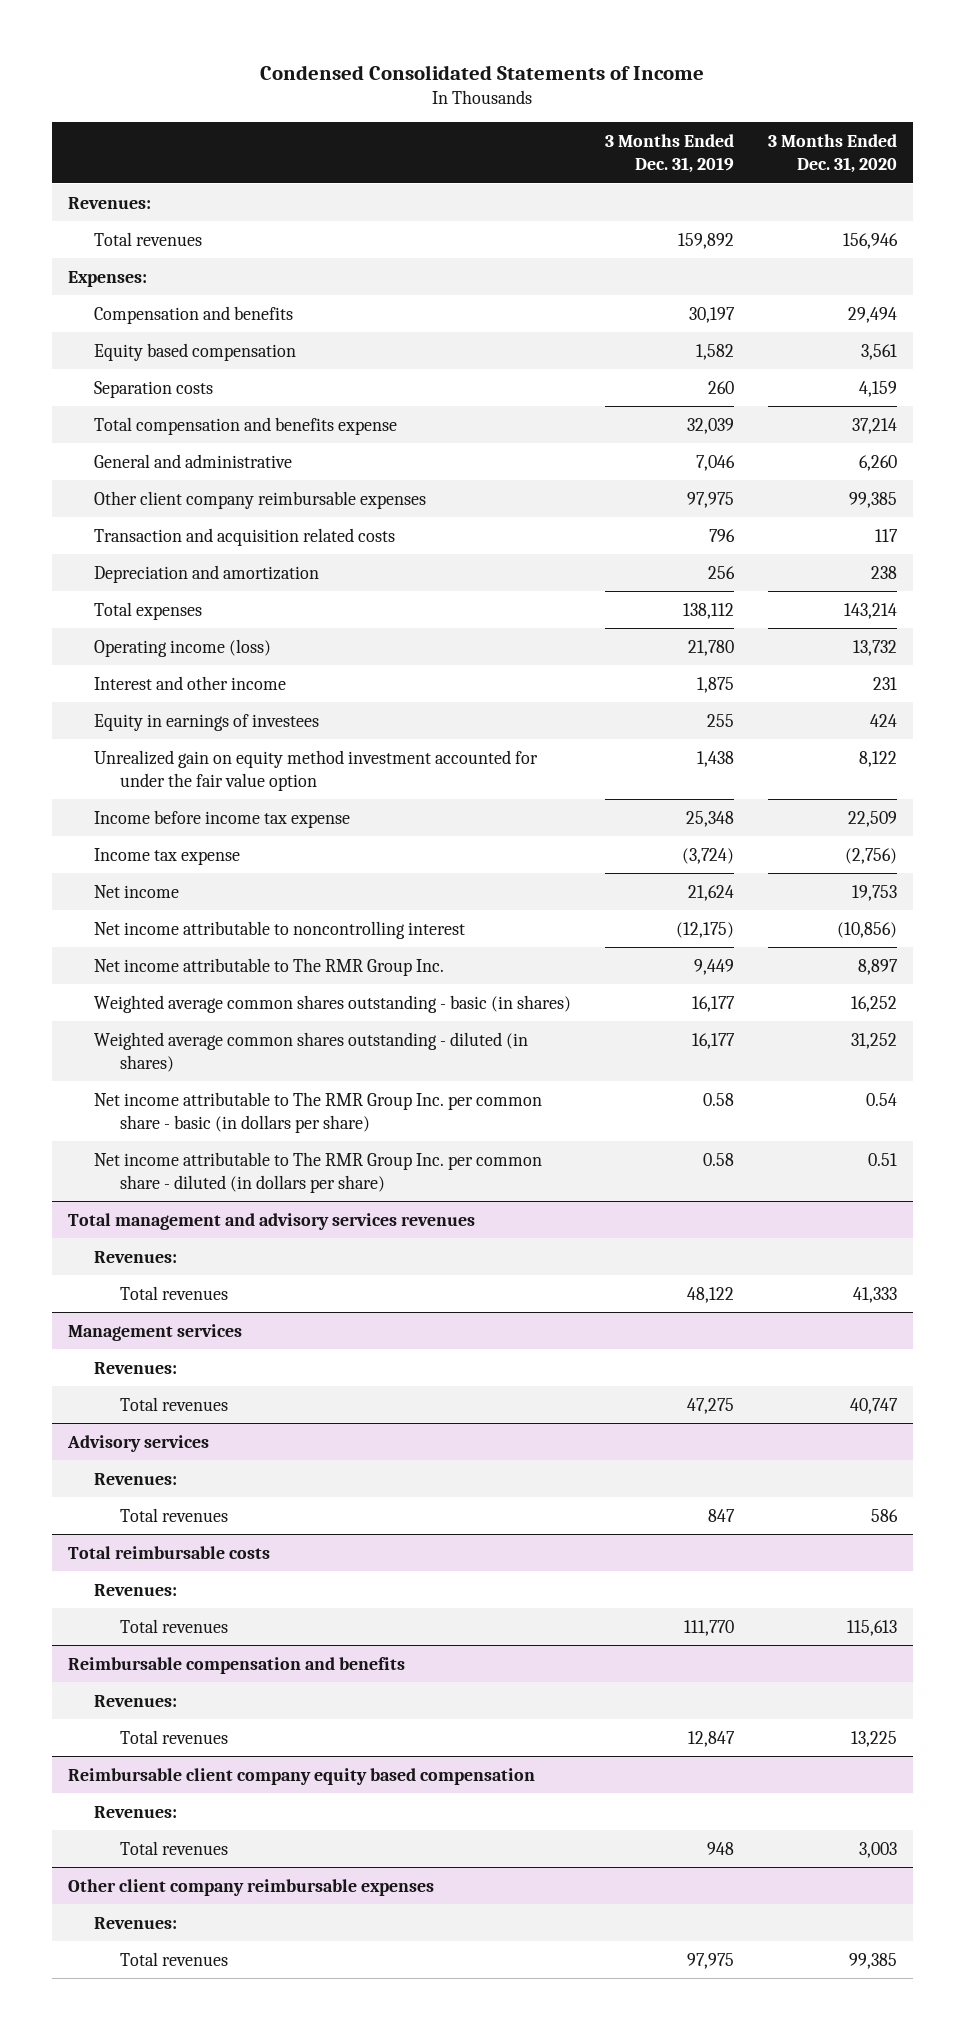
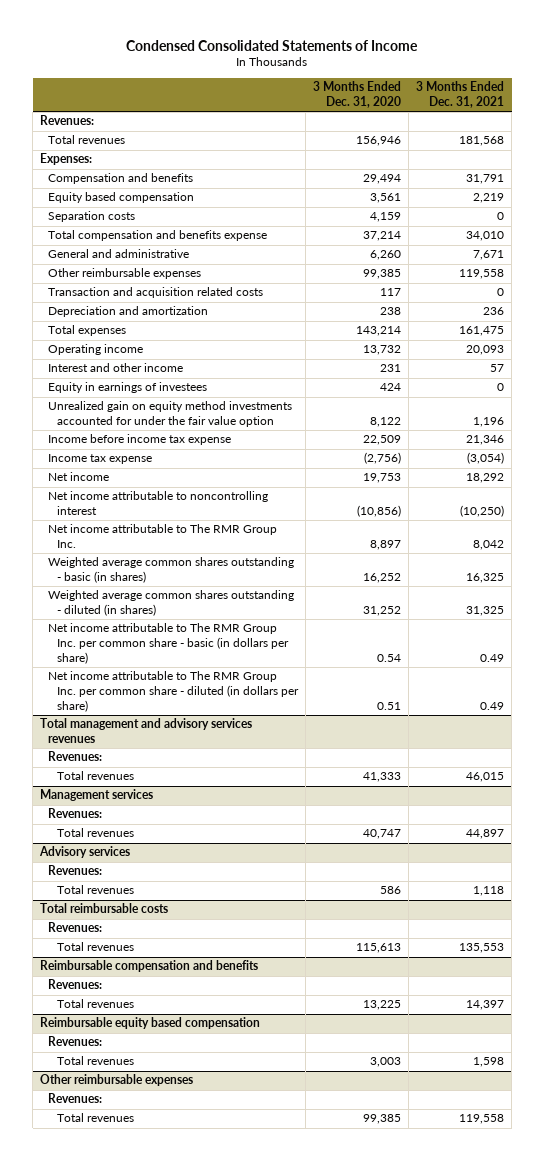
- | 3 Months Ended Dec. 31, 2019 | 3 Months Ended Dec. 31, 2020
+ | 3 Months Ended Dec. 31, 2020 | 3 Months Ended Dec. 31, 2021
- Other client company reimbursable expenses | 97,975 | 99,385
+ Other reimbursable expenses | 99,385 | 119,558
- Operating income (loss) | 21,780 | 13,732
+ Operating income | 13,732 | 20,093
- Unrealized gain on equity method investment accounted for under the fair value option | 1,438 | 8,122
+ Unrealized gain on equity method investments accounted for under the fair value option | 8,122 | 1,196
- Reimbursable client company equity based compensation
+ Reimbursable equity based compensation
- Other client company reimbursable expenses
+ Other reimbursable expenses

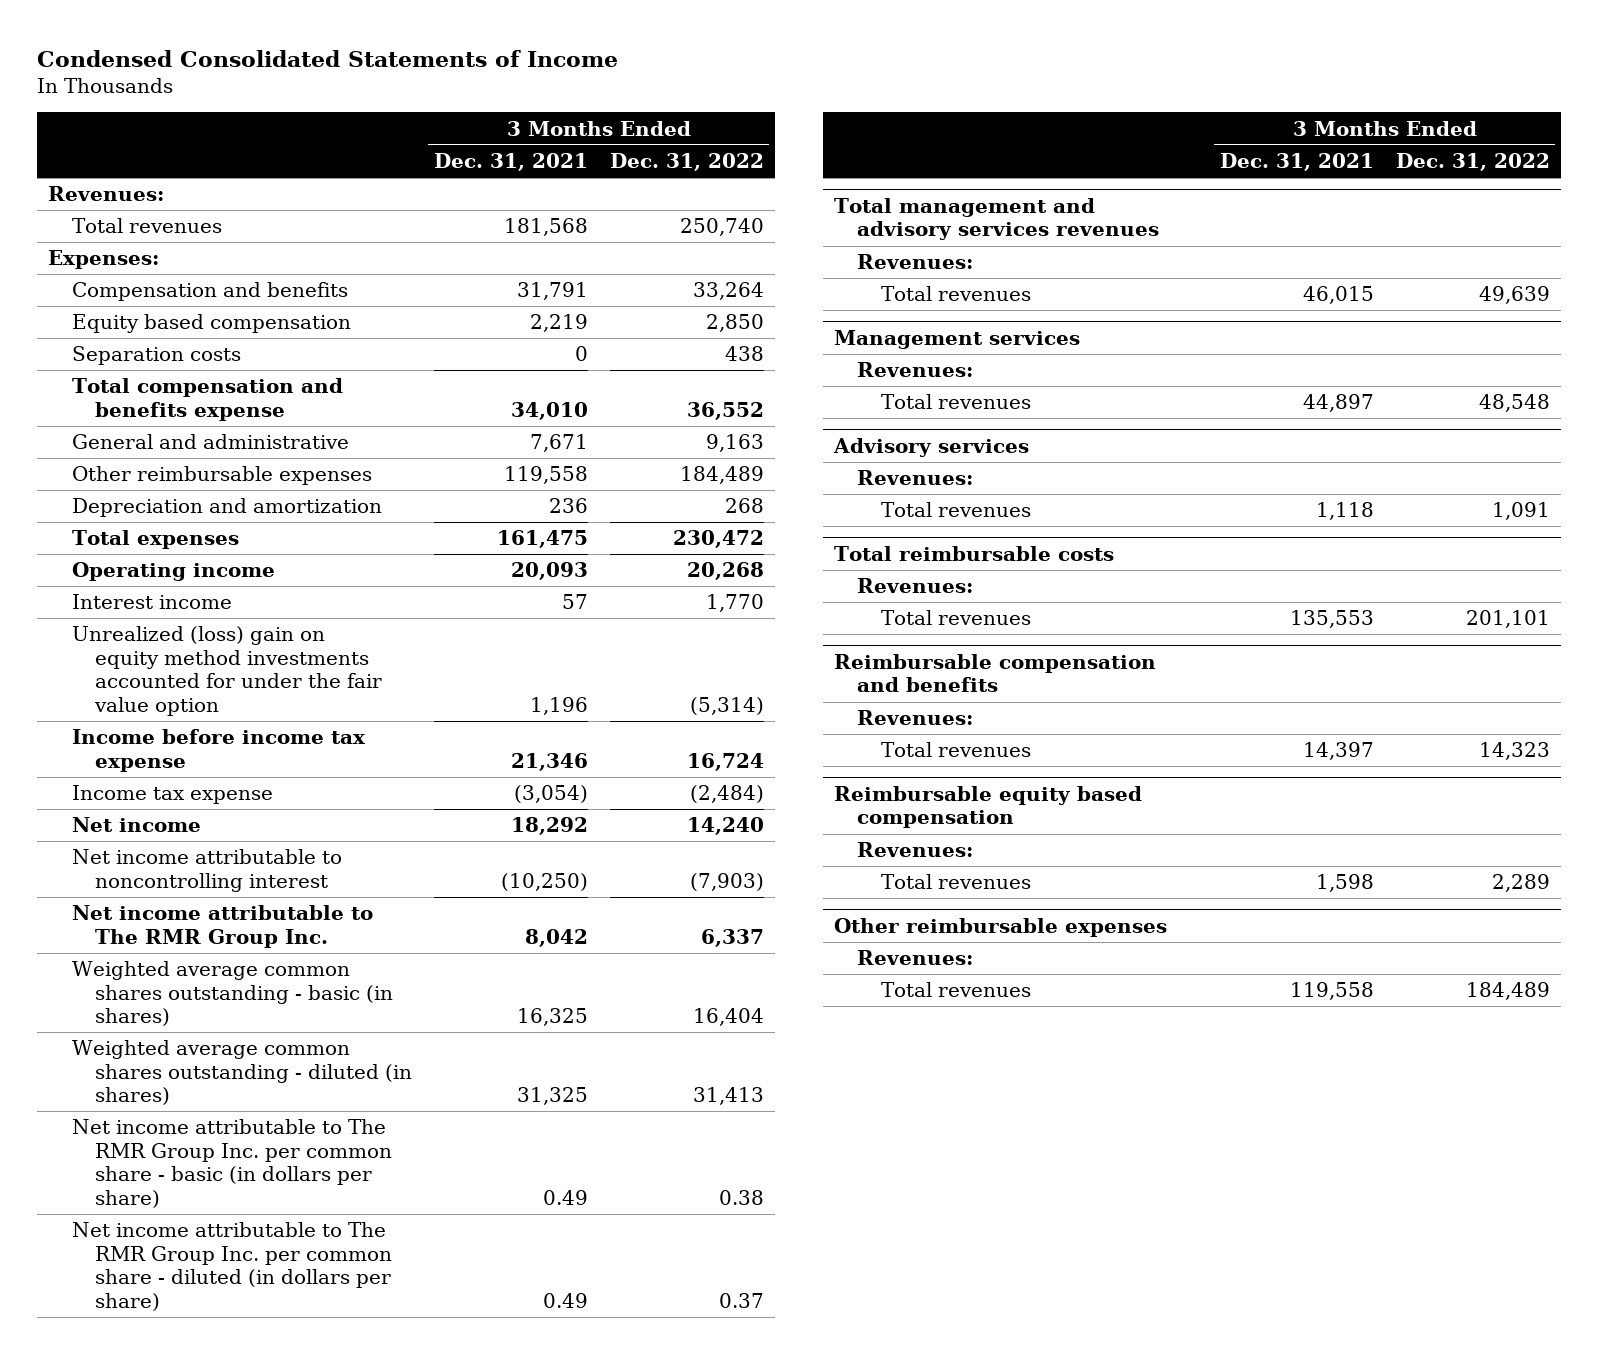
- | 3 Months Ended Dec. 31, 2020 | 3 Months Ended Dec. 31, 2021
+ | 3 Months Ended Dec. 31, 2021 | 3 Months Ended Dec. 31, 2022
- Transaction and acquisition related costs | 117 | 0
- Interest and other income | 231 | 57
- Equity in earnings of investees | 424 | 0
- Unrealized gain on equity method investments accounted for under the fair value option | 8,122 | 1,196
+ Interest income | 57 | 1,770
+ Unrealized (loss) gain on equity method investments accounted for under the fair value option | 1,196 | (5,314)

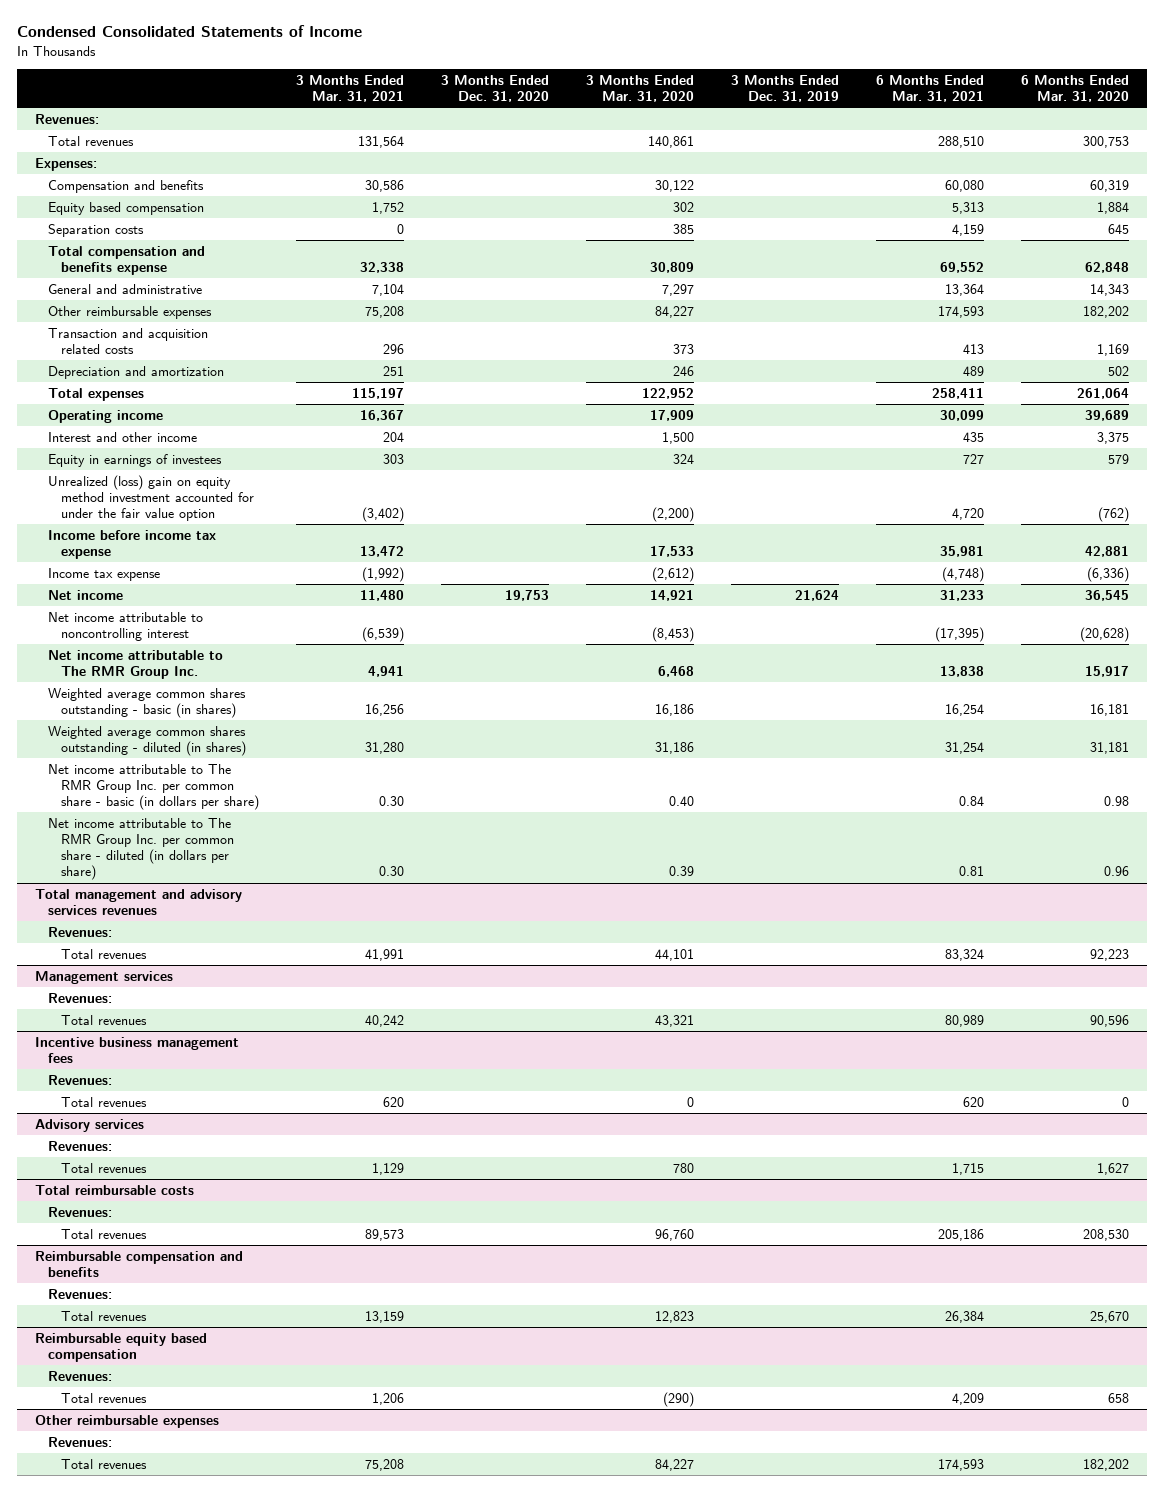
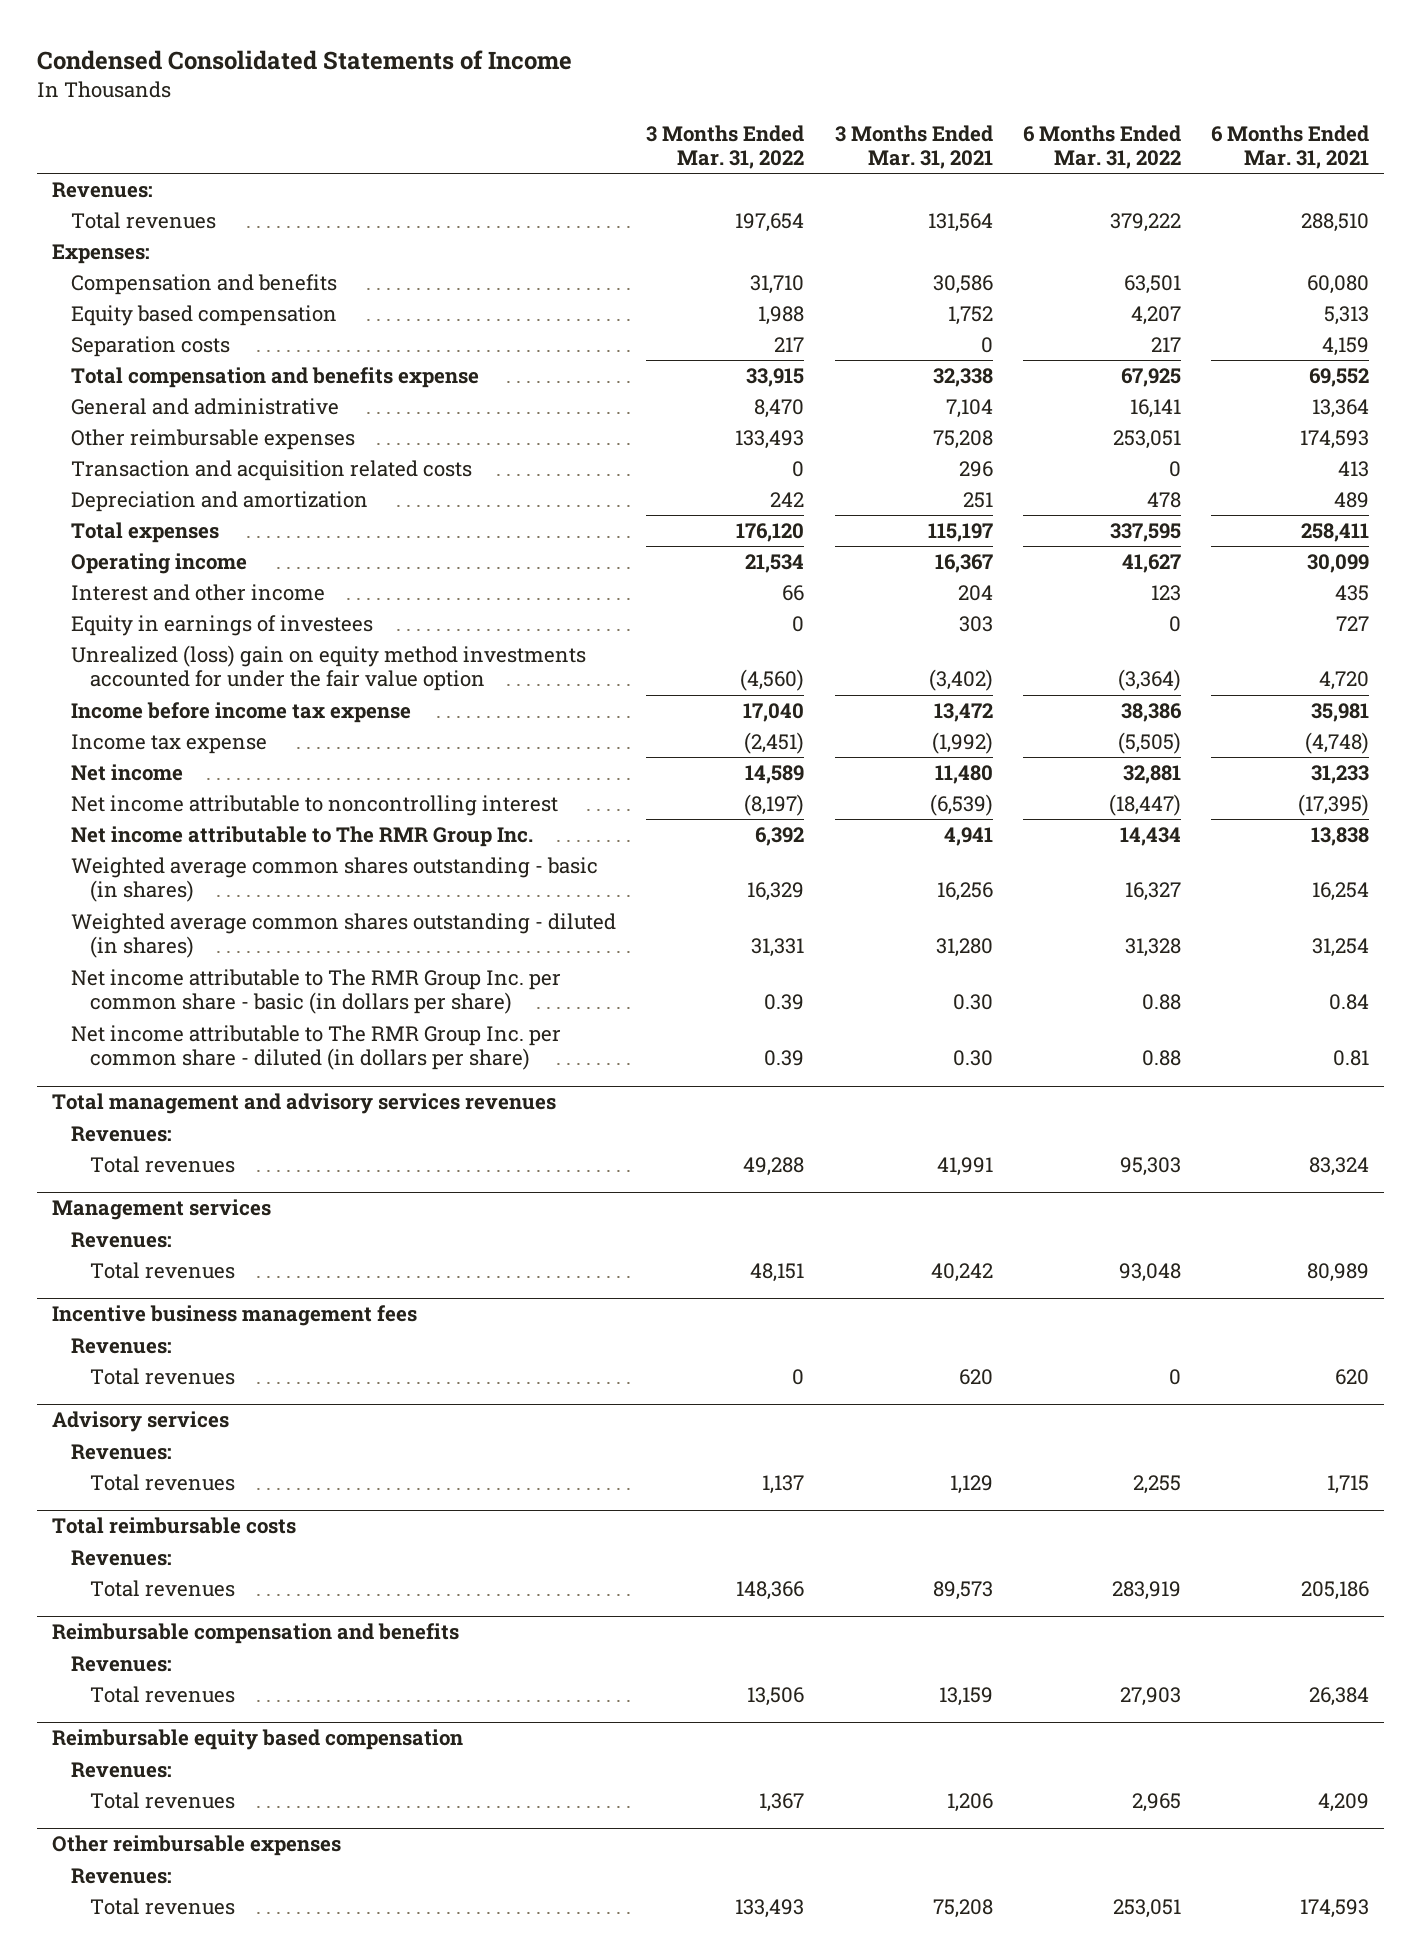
- | 3 Months Ended Mar. 31, 2021 | 3 Months Ended Dec. 31, 2020 | 3 Months Ended Mar. 31, 2020 | 3 Months Ended Dec. 31, 2019 | 6 Months Ended Mar. 31, 2021 | 6 Months Ended Mar. 31, 2020
+ | 3 Months Ended Mar. 31, 2022 | 3 Months Ended Mar. 31, 2021 | 6 Months Ended Mar. 31, 2022 | 6 Months Ended Mar. 31, 2021
- Unrealized (loss) gain on equity method investment accounted for under the fair value option | (3,402) | | (2,200) | | 4,720 | (762)
+ Unrealized (loss) gain on equity method investments accounted for under the fair value option | (4,560) | (3,402) | (3,364) | 4,720

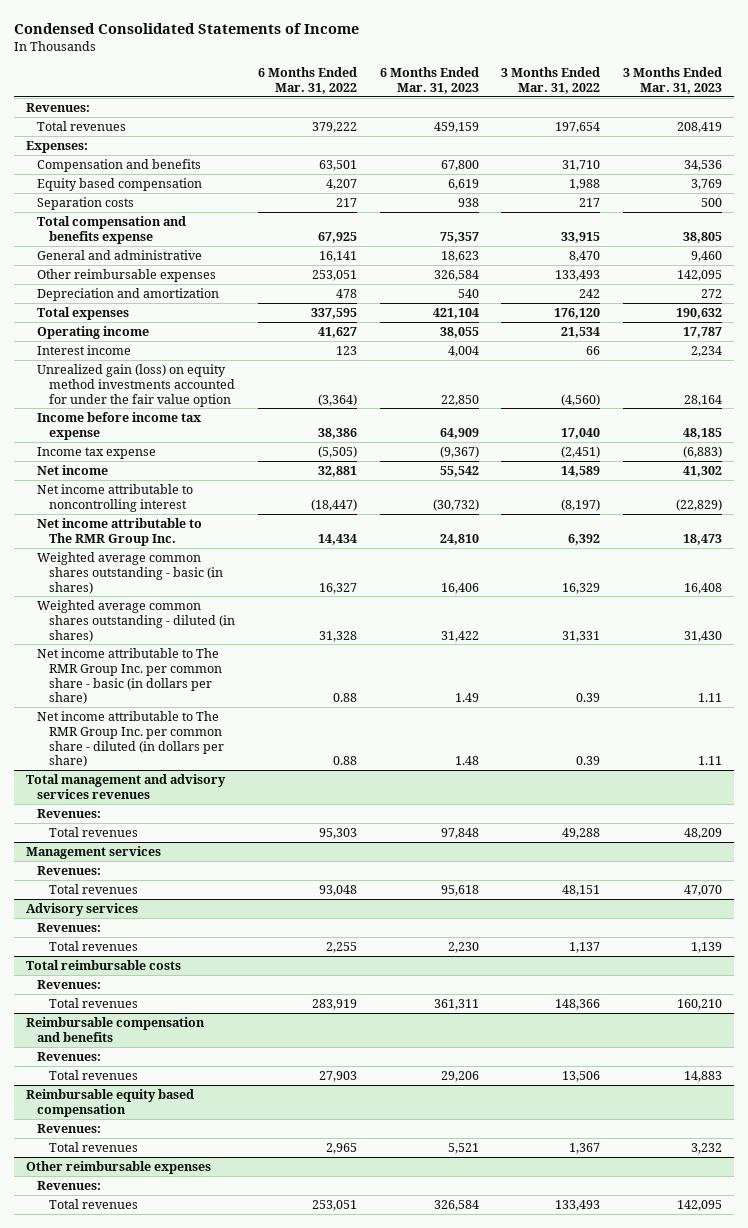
- | 3 Months Ended Mar. 31, 2022 | 3 Months Ended Mar. 31, 2021 | 6 Months Ended Mar. 31, 2022 | 6 Months Ended Mar. 31, 2021
+ | 6 Months Ended Mar. 31, 2022 | 6 Months Ended Mar. 31, 2023 | 3 Months Ended Mar. 31, 2022 | 3 Months Ended Mar. 31, 2023
- Transaction and acquisition related costs | 0 | 296 | 0 | 413
- Interest and other income | 66 | 204 | 123 | 435
- Equity in earnings of investees | 0 | 303 | 0 | 727
- Unrealized (loss) gain on equity method investments accounted for under the fair value option | (4,560) | (3,402) | (3,364) | 4,720
+ Interest income | 123 | 4,004 | 66 | 2,234
+ Unrealized gain (loss) on equity method investments accounted for under the fair value option | (3,364) | 22,850 | (4,560) | 28,164
- Incentive business management fees
- Revenues:
- Total revenues | 0 | 620 | 0 | 620

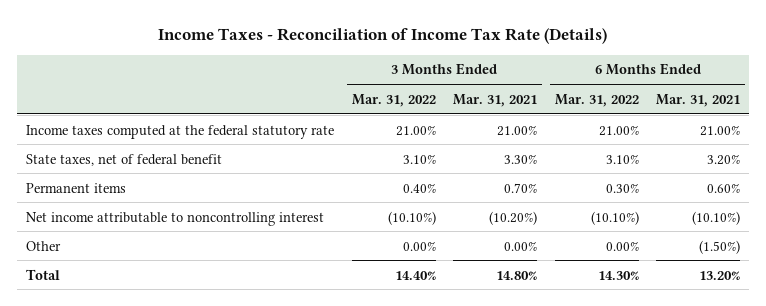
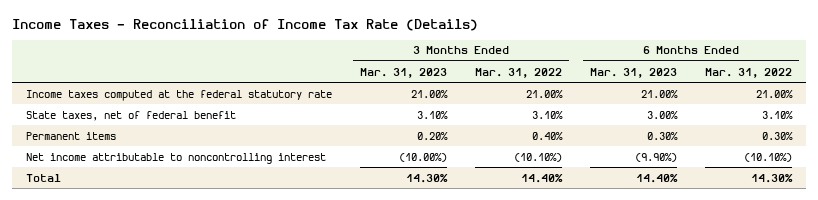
- | 3 Months Ended Mar. 31, 2022 | 3 Months Ended Mar. 31, 2021 | 6 Months Ended Mar. 31, 2022 | 6 Months Ended Mar. 31, 2021
+ | 3 Months Ended Mar. 31, 2023 | 3 Months Ended Mar. 31, 2022 | 6 Months Ended Mar. 31, 2023 | 6 Months Ended Mar. 31, 2022
- Other | 0.00% | 0.00% | 0.00% | (1.50%)

